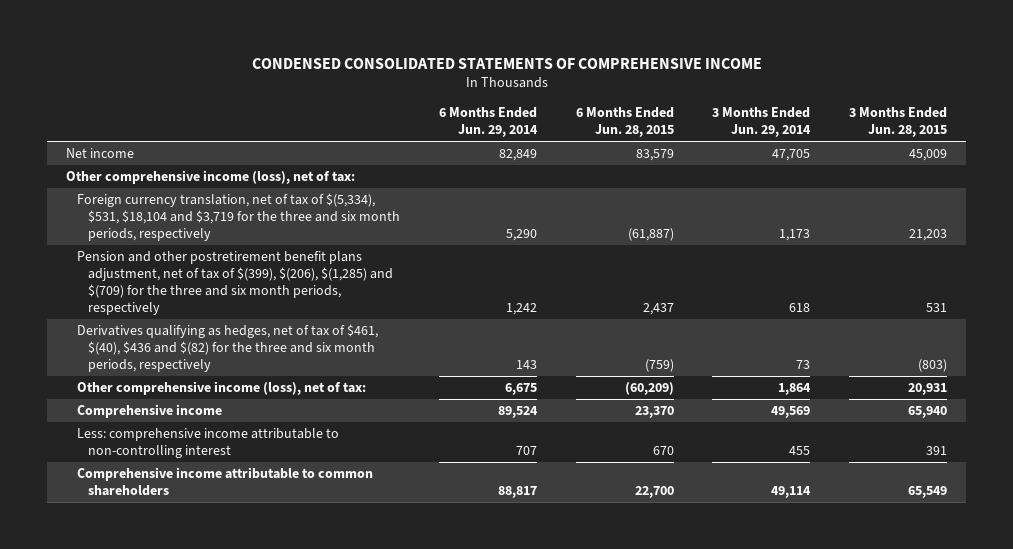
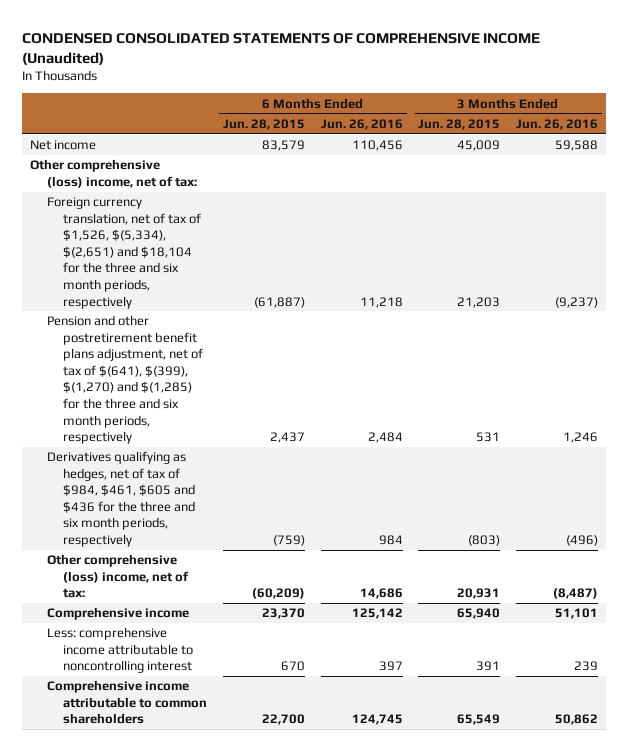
- CONDENSED CONSOLIDATED STATEMENTS OF COMPREHENSIVE INCOME
+ CONDENSED CONSOLIDATED STATEMENTS OF COMPREHENSIVE INCOME (Unaudited)
- | 6 Months Ended Jun. 29, 2014 | 6 Months Ended Jun. 28, 2015 | 3 Months Ended Jun. 29, 2014 | 3 Months Ended Jun. 28, 2015
+ | 6 Months Ended Jun. 28, 2015 | 6 Months Ended Jun. 26, 2016 | 3 Months Ended Jun. 28, 2015 | 3 Months Ended Jun. 26, 2016
- Other comprehensive income (loss), net of tax:
- Foreign currency translation, net of tax of $(5,334), $531, $18,104 and $3,719 for the three and six month periods, respectively | 5,290 | (61,887) | 1,173 | 21,203
- Pension and other postretirement benefit plans adjustment, net of tax of $(399), $(206), $(1,285) and $(709) for the three and six month periods, respectively | 1,242 | 2,437 | 618 | 531
- Derivatives qualifying as hedges, net of tax of $461, $(40), $436 and $(82) for the three and six month periods, respectively | 143 | (759) | 73 | (803)
- Other comprehensive income (loss), net of tax: | 6,675 | (60,209) | 1,864 | 20,931
+ Other comprehensive (loss) income, net of tax:
+ Foreign currency translation, net of tax of $1,526, $(5,334), $(2,651) and $18,104 for the three and six month periods, respectively | (61,887) | 11,218 | 21,203 | (9,237)
+ Pension and other postretirement benefit plans adjustment, net of tax of $(641), $(399), $(1,270) and $(1,285) for the three and six month periods, respectively | 2,437 | 2,484 | 531 | 1,246
+ Derivatives qualifying as hedges, net of tax of $984, $461, $605 and $436 for the three and six month periods, respectively | (759) | 984 | (803) | (496)
+ Other comprehensive (loss) income, net of tax: | (60,209) | 14,686 | 20,931 | (8,487)
- Less: comprehensive income attributable to non-controlling interest | 707 | 670 | 455 | 391
+ Less: comprehensive income attributable to noncontrolling interest | 670 | 397 | 391 | 239

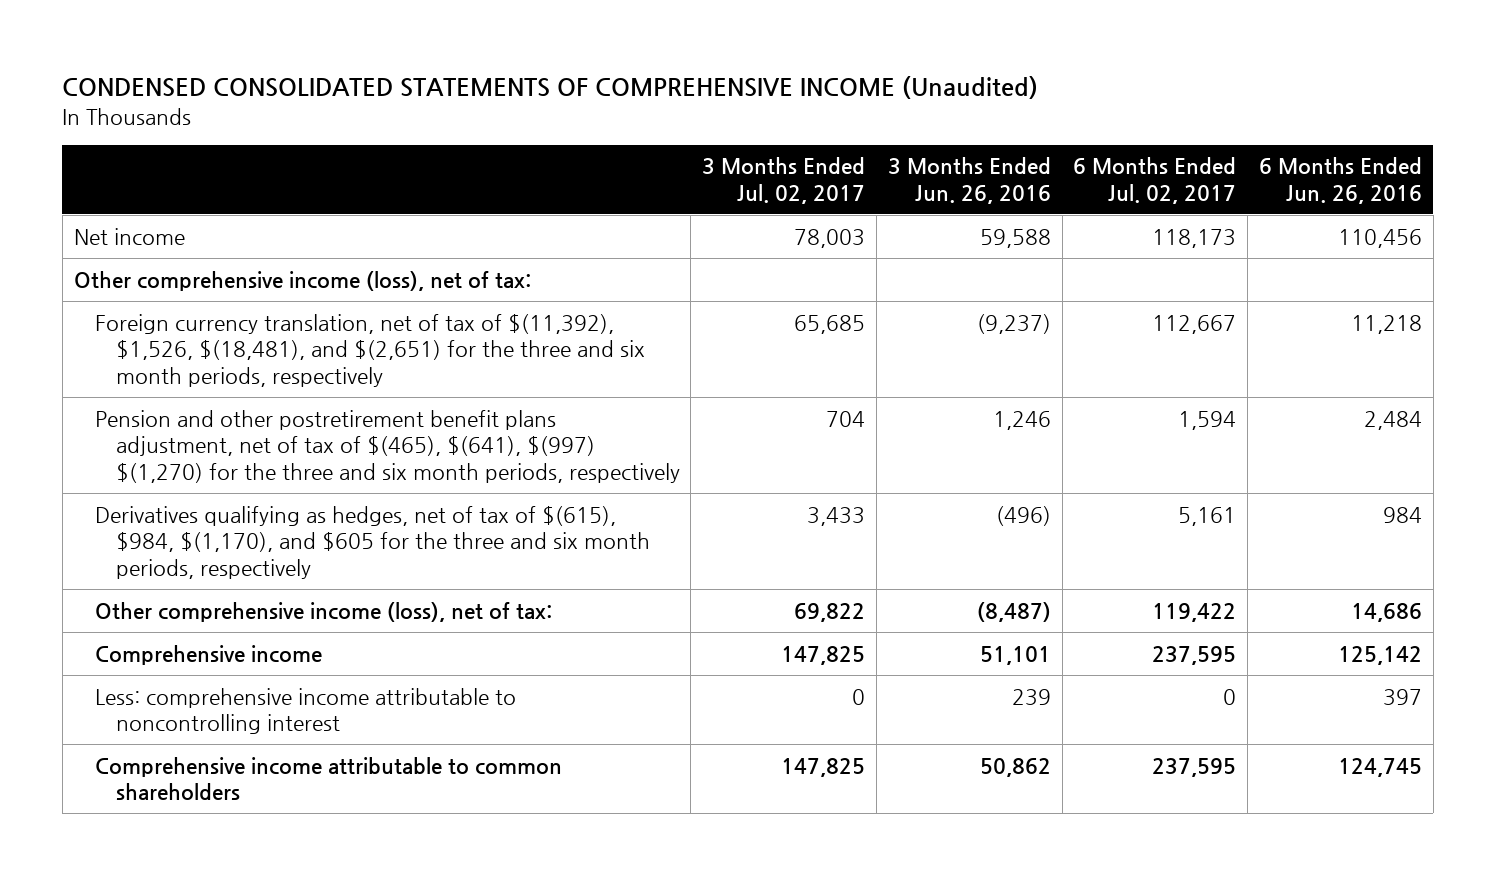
- | 6 Months Ended Jun. 28, 2015 | 6 Months Ended Jun. 26, 2016 | 3 Months Ended Jun. 28, 2015 | 3 Months Ended Jun. 26, 2016
+ | 3 Months Ended Jul. 02, 2017 | 3 Months Ended Jun. 26, 2016 | 6 Months Ended Jul. 02, 2017 | 6 Months Ended Jun. 26, 2016
- Other comprehensive (loss) income, net of tax:
- Foreign currency translation, net of tax of $1,526, $(5,334), $(2,651) and $18,104 for the three and six month periods, respectively | (61,887) | 11,218 | 21,203 | (9,237)
- Pension and other postretirement benefit plans adjustment, net of tax of $(641), $(399), $(1,270) and $(1,285) for the three and six month periods, respectively | 2,437 | 2,484 | 531 | 1,246
- Derivatives qualifying as hedges, net of tax of $984, $461, $605 and $436 for the three and six month periods, respectively | (759) | 984 | (803) | (496)
- Other comprehensive (loss) income, net of tax: | (60,209) | 14,686 | 20,931 | (8,487)
+ Other comprehensive income (loss), net of tax:
+ Foreign currency translation, net of tax of $(11,392), $1,526, $(18,481), and $(2,651) for the three and six month periods, respectively | 65,685 | (9,237) | 112,667 | 11,218
+ Pension and other postretirement benefit plans adjustment, net of tax of $(465), $(641), $(997) $(1,270) for the three and six month periods, respectively | 704 | 1,246 | 1,594 | 2,484
+ Derivatives qualifying as hedges, net of tax of $(615), $984, $(1,170), and $605 for the three and six month periods, respectively | 3,433 | (496) | 5,161 | 984
+ Other comprehensive income (loss), net of tax: | 69,822 | (8,487) | 119,422 | 14,686

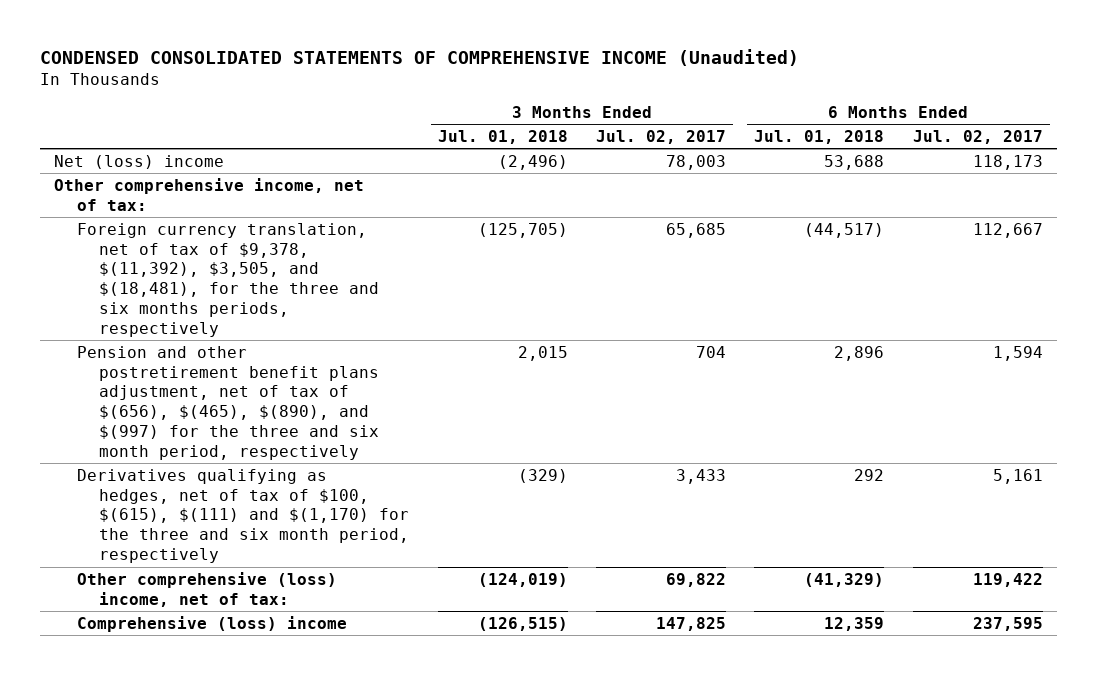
- | 3 Months Ended Jul. 02, 2017 | 3 Months Ended Jun. 26, 2016 | 6 Months Ended Jul. 02, 2017 | 6 Months Ended Jun. 26, 2016
+ | 3 Months Ended Jul. 01, 2018 | 3 Months Ended Jul. 02, 2017 | 6 Months Ended Jul. 01, 2018 | 6 Months Ended Jul. 02, 2017
- Net income | 78,003 | 59,588 | 118,173 | 110,456
- Other comprehensive income (loss), net of tax:
- Foreign currency translation, net of tax of $(11,392), $1,526, $(18,481), and $(2,651) for the three and six month periods, respectively | 65,685 | (9,237) | 112,667 | 11,218
- Pension and other postretirement benefit plans adjustment, net of tax of $(465), $(641), $(997) $(1,270) for the three and six month periods, respectively | 704 | 1,246 | 1,594 | 2,484
- Derivatives qualifying as hedges, net of tax of $(615), $984, $(1,170), and $605 for the three and six month periods, respectively | 3,433 | (496) | 5,161 | 984
- Other comprehensive income (loss), net of tax: | 69,822 | (8,487) | 119,422 | 14,686
- Comprehensive income | 147,825 | 51,101 | 237,595 | 125,142
- Less: comprehensive income attributable to noncontrolling interest | 0 | 239 | 0 | 397
- Comprehensive income attributable to common shareholders | 147,825 | 50,862 | 237,595 | 124,745
+ Net (loss) income | (2,496) | 78,003 | 53,688 | 118,173
+ Other comprehensive income, net of tax:
+ Foreign currency translation, net of tax of $9,378, $(11,392), $3,505, and $(18,481), for the three and six months periods, respectively | (125,705) | 65,685 | (44,517) | 112,667
+ Pension and other postretirement benefit plans adjustment, net of tax of $(656), $(465), $(890), and $(997) for the three and six month period, respectively | 2,015 | 704 | 2,896 | 1,594
+ Derivatives qualifying as hedges, net of tax of $100, $(615), $(111) and $(1,170) for the three and six month period, respectively | (329) | 3,433 | 292 | 5,161
+ Other comprehensive (loss) income, net of tax: | (124,019) | 69,822 | (41,329) | 119,422
+ Comprehensive (loss) income | (126,515) | 147,825 | 12,359 | 237,595

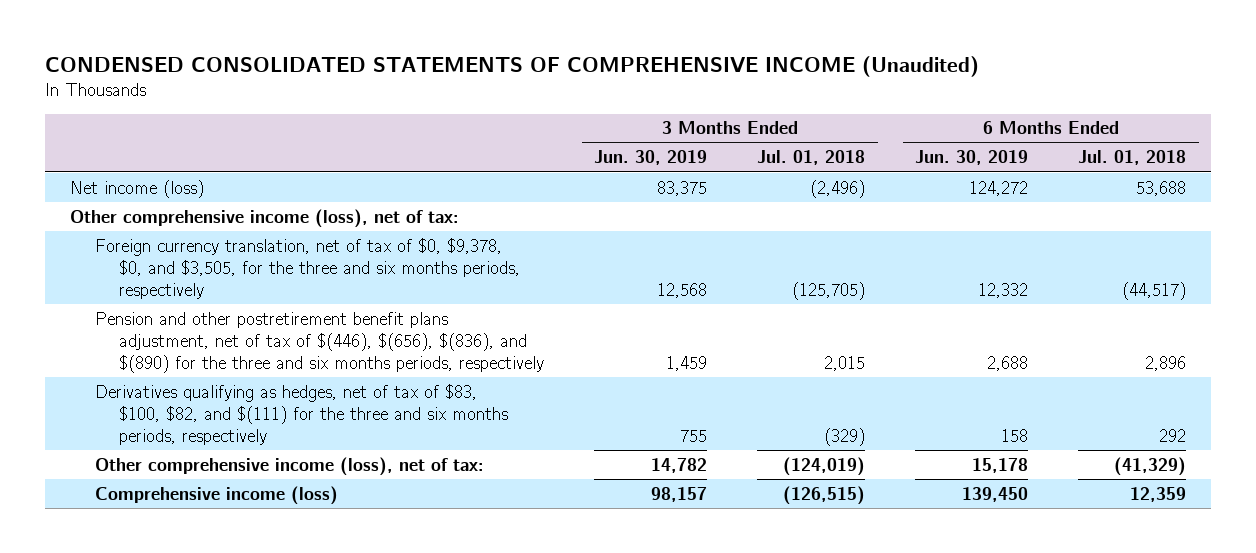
- | 3 Months Ended Jul. 01, 2018 | 3 Months Ended Jul. 02, 2017 | 6 Months Ended Jul. 01, 2018 | 6 Months Ended Jul. 02, 2017
+ | 3 Months Ended Jun. 30, 2019 | 3 Months Ended Jul. 01, 2018 | 6 Months Ended Jun. 30, 2019 | 6 Months Ended Jul. 01, 2018
- Net (loss) income | (2,496) | 78,003 | 53,688 | 118,173
- Other comprehensive income, net of tax:
- Foreign currency translation, net of tax of $9,378, $(11,392), $3,505, and $(18,481), for the three and six months periods, respectively | (125,705) | 65,685 | (44,517) | 112,667
- Pension and other postretirement benefit plans adjustment, net of tax of $(656), $(465), $(890), and $(997) for the three and six month period, respectively | 2,015 | 704 | 2,896 | 1,594
- Derivatives qualifying as hedges, net of tax of $100, $(615), $(111) and $(1,170) for the three and six month period, respectively | (329) | 3,433 | 292 | 5,161
- Other comprehensive (loss) income, net of tax: | (124,019) | 69,822 | (41,329) | 119,422
- Comprehensive (loss) income | (126,515) | 147,825 | 12,359 | 237,595
+ Net income (loss) | 83,375 | (2,496) | 124,272 | 53,688
+ Other comprehensive income (loss), net of tax:
+ Foreign currency translation, net of tax of $0, $9,378, $0, and $3,505, for the three and six months periods, respectively | 12,568 | (125,705) | 12,332 | (44,517)
+ Pension and other postretirement benefit plans adjustment, net of tax of $(446), $(656), $(836), and $(890) for the three and six months periods, respectively | 1,459 | 2,015 | 2,688 | 2,896
+ Derivatives qualifying as hedges, net of tax of $83, $100, $82, and $(111) for the three and six months periods, respectively | 755 | (329) | 158 | 292
+ Other comprehensive income (loss), net of tax: | 14,782 | (124,019) | 15,178 | (41,329)
+ Comprehensive income (loss) | 98,157 | (126,515) | 139,450 | 12,359

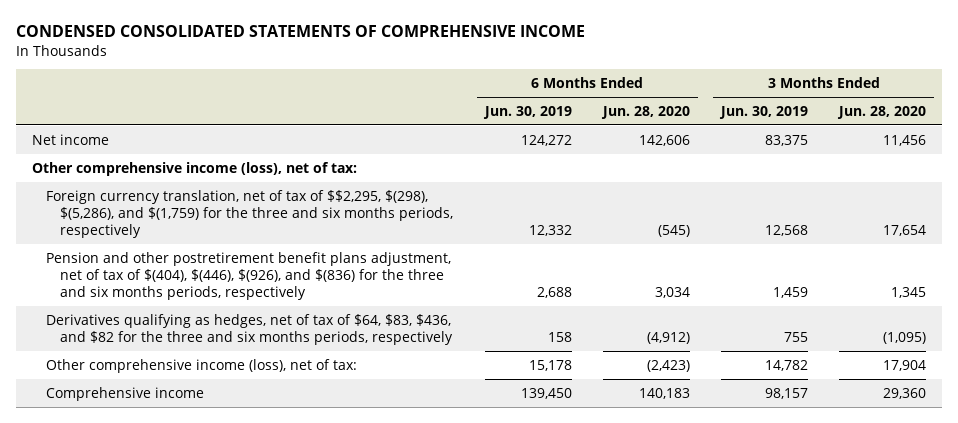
- CONDENSED CONSOLIDATED STATEMENTS OF COMPREHENSIVE INCOME (Unaudited)
+ CONDENSED CONSOLIDATED STATEMENTS OF COMPREHENSIVE INCOME
- | 3 Months Ended Jun. 30, 2019 | 3 Months Ended Jul. 01, 2018 | 6 Months Ended Jun. 30, 2019 | 6 Months Ended Jul. 01, 2018
+ | 6 Months Ended Jun. 30, 2019 | 6 Months Ended Jun. 28, 2020 | 3 Months Ended Jun. 30, 2019 | 3 Months Ended Jun. 28, 2020
- Net income (loss) | 83,375 | (2,496) | 124,272 | 53,688
+ Net income | 124,272 | 142,606 | 83,375 | 11,456
- Foreign currency translation, net of tax of $0, $9,378, $0, and $3,505, for the three and six months periods, respectively | 12,568 | (125,705) | 12,332 | (44,517)
- Pension and other postretirement benefit plans adjustment, net of tax of $(446), $(656), $(836), and $(890) for the three and six months periods, respectively | 1,459 | 2,015 | 2,688 | 2,896
- Derivatives qualifying as hedges, net of tax of $83, $100, $82, and $(111) for the three and six months periods, respectively | 755 | (329) | 158 | 292
+ Foreign currency translation, net of tax of $$2,295, $(298), $(5,286), and $(1,759) for the three and six months periods, respectively | 12,332 | (545) | 12,568 | 17,654
+ Pension and other postretirement benefit plans adjustment, net of tax of $(404), $(446), $(926), and $(836) for the three and six months periods, respectively | 2,688 | 3,034 | 1,459 | 1,345
+ Derivatives qualifying as hedges, net of tax of $64, $83, $436, and $82 for the three and six months periods, respectively | 158 | (4,912) | 755 | (1,095)
- Comprehensive income (loss) | 98,157 | (126,515) | 139,450 | 12,359
+ Comprehensive income | 139,450 | 140,183 | 98,157 | 29,360

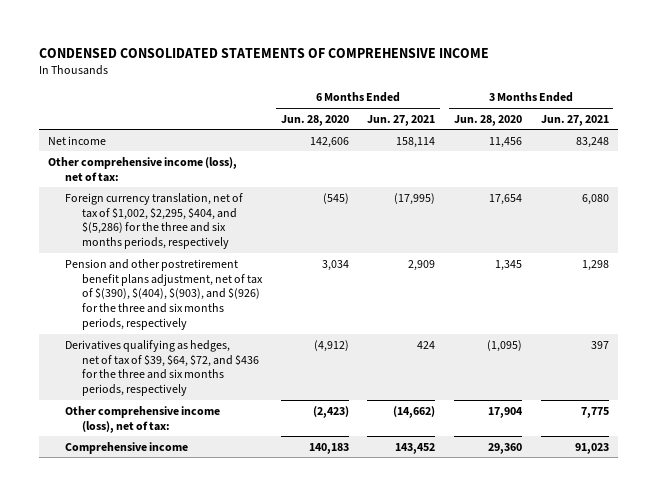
- | 6 Months Ended Jun. 30, 2019 | 6 Months Ended Jun. 28, 2020 | 3 Months Ended Jun. 30, 2019 | 3 Months Ended Jun. 28, 2020
+ | 6 Months Ended Jun. 28, 2020 | 6 Months Ended Jun. 27, 2021 | 3 Months Ended Jun. 28, 2020 | 3 Months Ended Jun. 27, 2021
- Foreign currency translation, net of tax of $$2,295, $(298), $(5,286), and $(1,759) for the three and six months periods, respectively | 12,332 | (545) | 12,568 | 17,654
- Pension and other postretirement benefit plans adjustment, net of tax of $(404), $(446), $(926), and $(836) for the three and six months periods, respectively | 2,688 | 3,034 | 1,459 | 1,345
- Derivatives qualifying as hedges, net of tax of $64, $83, $436, and $82 for the three and six months periods, respectively | 158 | (4,912) | 755 | (1,095)
+ Foreign currency translation, net of tax of $1,002, $2,295, $404, and $(5,286) for the three and six months periods, respectively | (545) | (17,995) | 17,654 | 6,080
+ Pension and other postretirement benefit plans adjustment, net of tax of $(390), $(404), $(903), and $(926) for the three and six months periods, respectively | 3,034 | 2,909 | 1,345 | 1,298
+ Derivatives qualifying as hedges, net of tax of $39, $64, $72, and $436 for the three and six months periods, respectively | (4,912) | 424 | (1,095) | 397

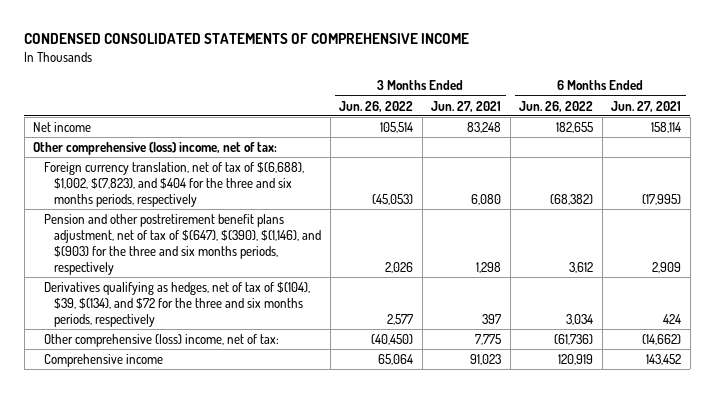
- | 6 Months Ended Jun. 28, 2020 | 6 Months Ended Jun. 27, 2021 | 3 Months Ended Jun. 28, 2020 | 3 Months Ended Jun. 27, 2021
+ | 3 Months Ended Jun. 26, 2022 | 3 Months Ended Jun. 27, 2021 | 6 Months Ended Jun. 26, 2022 | 6 Months Ended Jun. 27, 2021
- Other comprehensive income (loss), net of tax:
- Foreign currency translation, net of tax of $1,002, $2,295, $404, and $(5,286) for the three and six months periods, respectively | (545) | (17,995) | 17,654 | 6,080
- Pension and other postretirement benefit plans adjustment, net of tax of $(390), $(404), $(903), and $(926) for the three and six months periods, respectively | 3,034 | 2,909 | 1,345 | 1,298
- Derivatives qualifying as hedges, net of tax of $39, $64, $72, and $436 for the three and six months periods, respectively | (4,912) | 424 | (1,095) | 397
- Other comprehensive income (loss), net of tax: | (2,423) | (14,662) | 17,904 | 7,775
+ Other comprehensive (loss) income, net of tax:
+ Foreign currency translation, net of tax of $(6,688), $1,002, $(7,823), and $404 for the three and six months periods, respectively | (45,053) | 6,080 | (68,382) | (17,995)
+ Pension and other postretirement benefit plans adjustment, net of tax of $(647), $(390), $(1,146), and $(903) for the three and six months periods, respectively | 2,026 | 1,298 | 3,612 | 2,909
+ Derivatives qualifying as hedges, net of tax of $(104), $39, $(134), and $72 for the three and six months periods, respectively | 2,577 | 397 | 3,034 | 424
+ Other comprehensive (loss) income, net of tax: | (40,450) | 7,775 | (61,736) | (14,662)

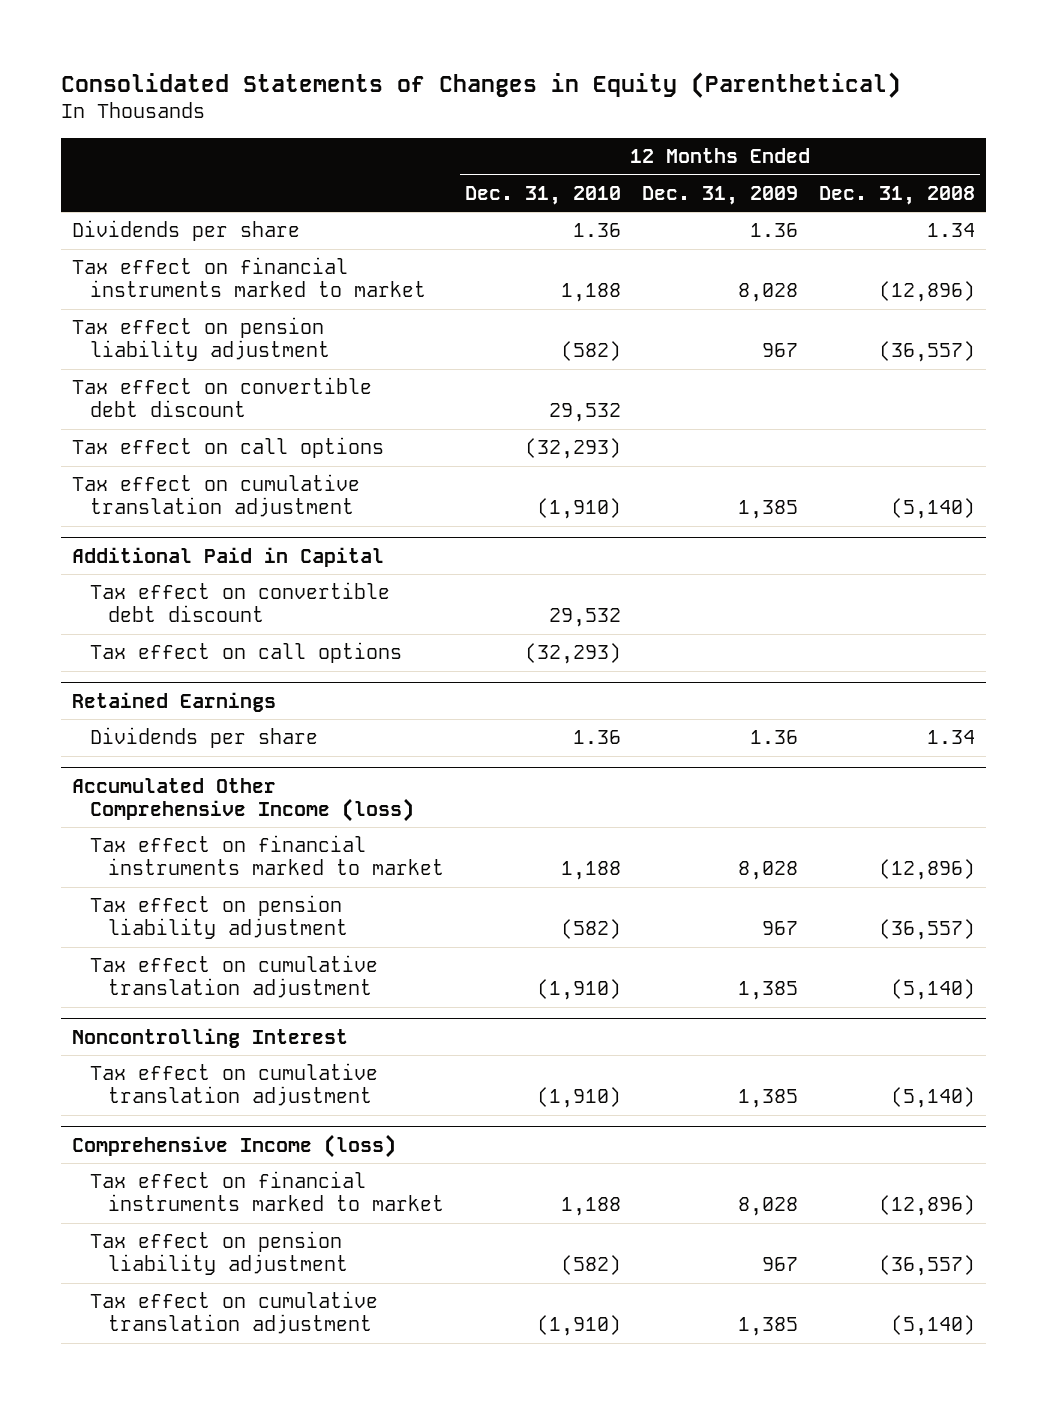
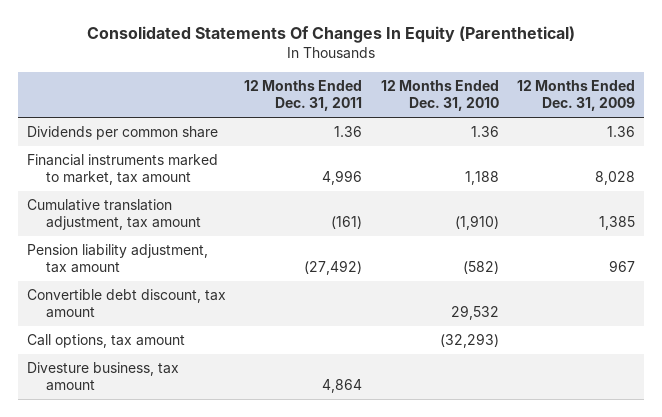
- Consolidated Statements of Changes in Equity (Parenthetical)
+ Consolidated Statements Of Changes In Equity (Parenthetical)
- | 12 Months Ended Dec. 31, 2010 | 12 Months Ended Dec. 31, 2009 | 12 Months Ended Dec. 31, 2008
+ | 12 Months Ended Dec. 31, 2011 | 12 Months Ended Dec. 31, 2010 | 12 Months Ended Dec. 31, 2009
- Dividends per share | 1.36 | 1.36 | 1.34
- Tax effect on financial instruments marked to market | 1,188 | 8,028 | (12,896)
- Tax effect on pension liability adjustment | (582) | 967 | (36,557)
- Tax effect on convertible debt discount | 29,532 | |
- Tax effect on call options | (32,293) | |
- Tax effect on cumulative translation adjustment | (1,910) | 1,385 | (5,140)
- Additional Paid in Capital
- Tax effect on convertible debt discount | 29,532 | |
- Tax effect on call options | (32,293) | |
- Retained Earnings
- Dividends per share | 1.36 | 1.36 | 1.34
- Accumulated Other Comprehensive Income (loss)
- Tax effect on financial instruments marked to market | 1,188 | 8,028 | (12,896)
- Tax effect on pension liability adjustment | (582) | 967 | (36,557)
- Tax effect on cumulative translation adjustment | (1,910) | 1,385 | (5,140)
- Noncontrolling Interest
- Tax effect on cumulative translation adjustment | (1,910) | 1,385 | (5,140)
- Comprehensive Income (loss)
- Tax effect on financial instruments marked to market | 1,188 | 8,028 | (12,896)
- Tax effect on pension liability adjustment | (582) | 967 | (36,557)
- Tax effect on cumulative translation adjustment | (1,910) | 1,385 | (5,140)
+ Dividends per common share | 1.36 | 1.36 | 1.36
+ Financial instruments marked to market, tax amount | 4,996 | 1,188 | 8,028
+ Cumulative translation adjustment, tax amount | (161) | (1,910) | 1,385
+ Pension liability adjustment, tax amount | (27,492) | (582) | 967
+ Convertible debt discount, tax amount | | 29,532 |
+ Call options, tax amount | | (32,293) |
+ Divesture business, tax amount | 4,864 | |

